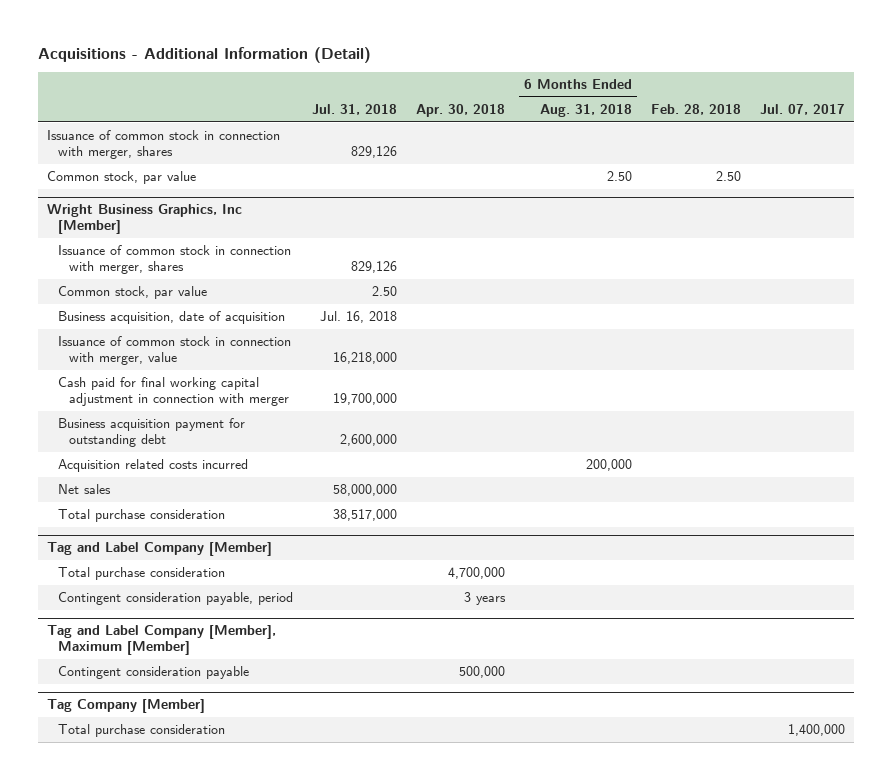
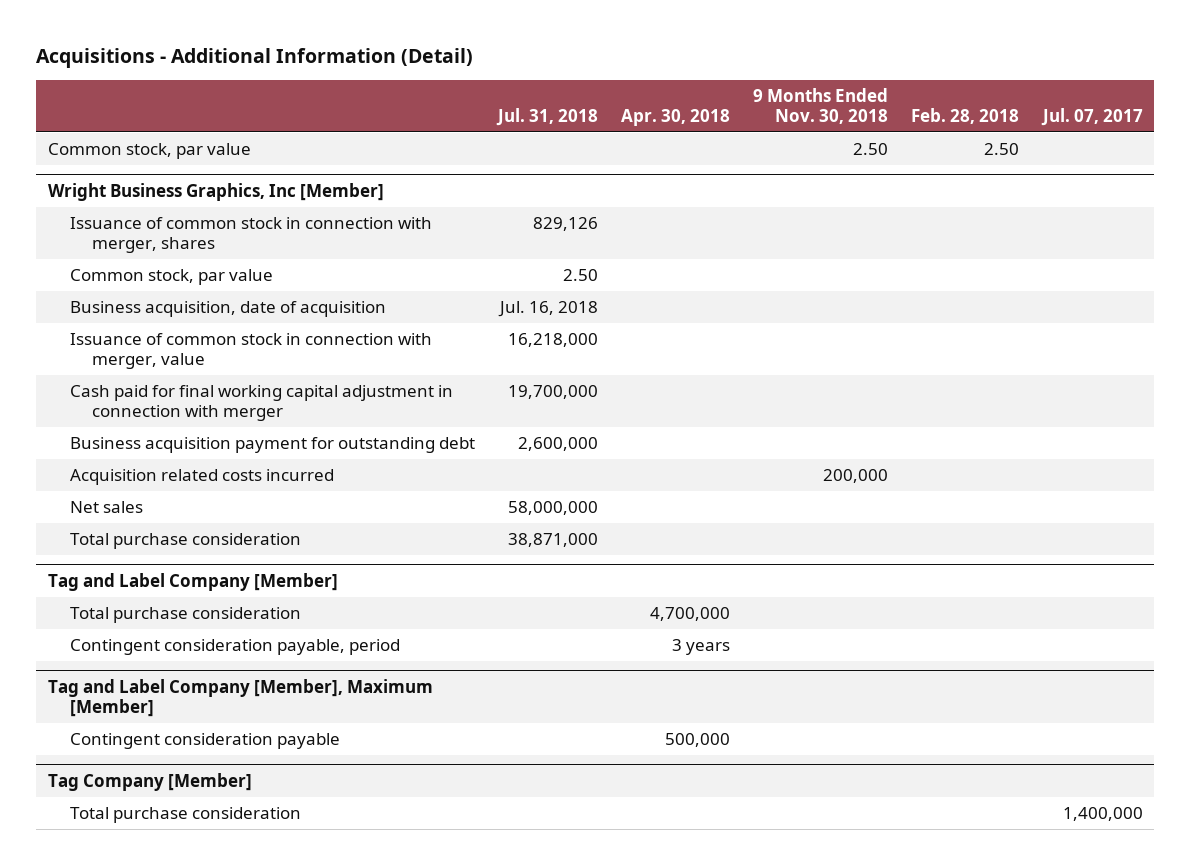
- | Jul. 31, 2018 | Apr. 30, 2018 | 6 Months Ended Aug. 31, 2018 | Feb. 28, 2018 | Jul. 07, 2017
+ | Jul. 31, 2018 | Apr. 30, 2018 | 9 Months Ended Nov. 30, 2018 | Feb. 28, 2018 | Jul. 07, 2017
- Issuance of common stock in connection with merger, shares | 829,126 | | | |
@ Wright Business Graphics, Inc [Member]
- Total purchase consideration | 38,517,000 | | | |
+ Total purchase consideration | 38,871,000 | | | |

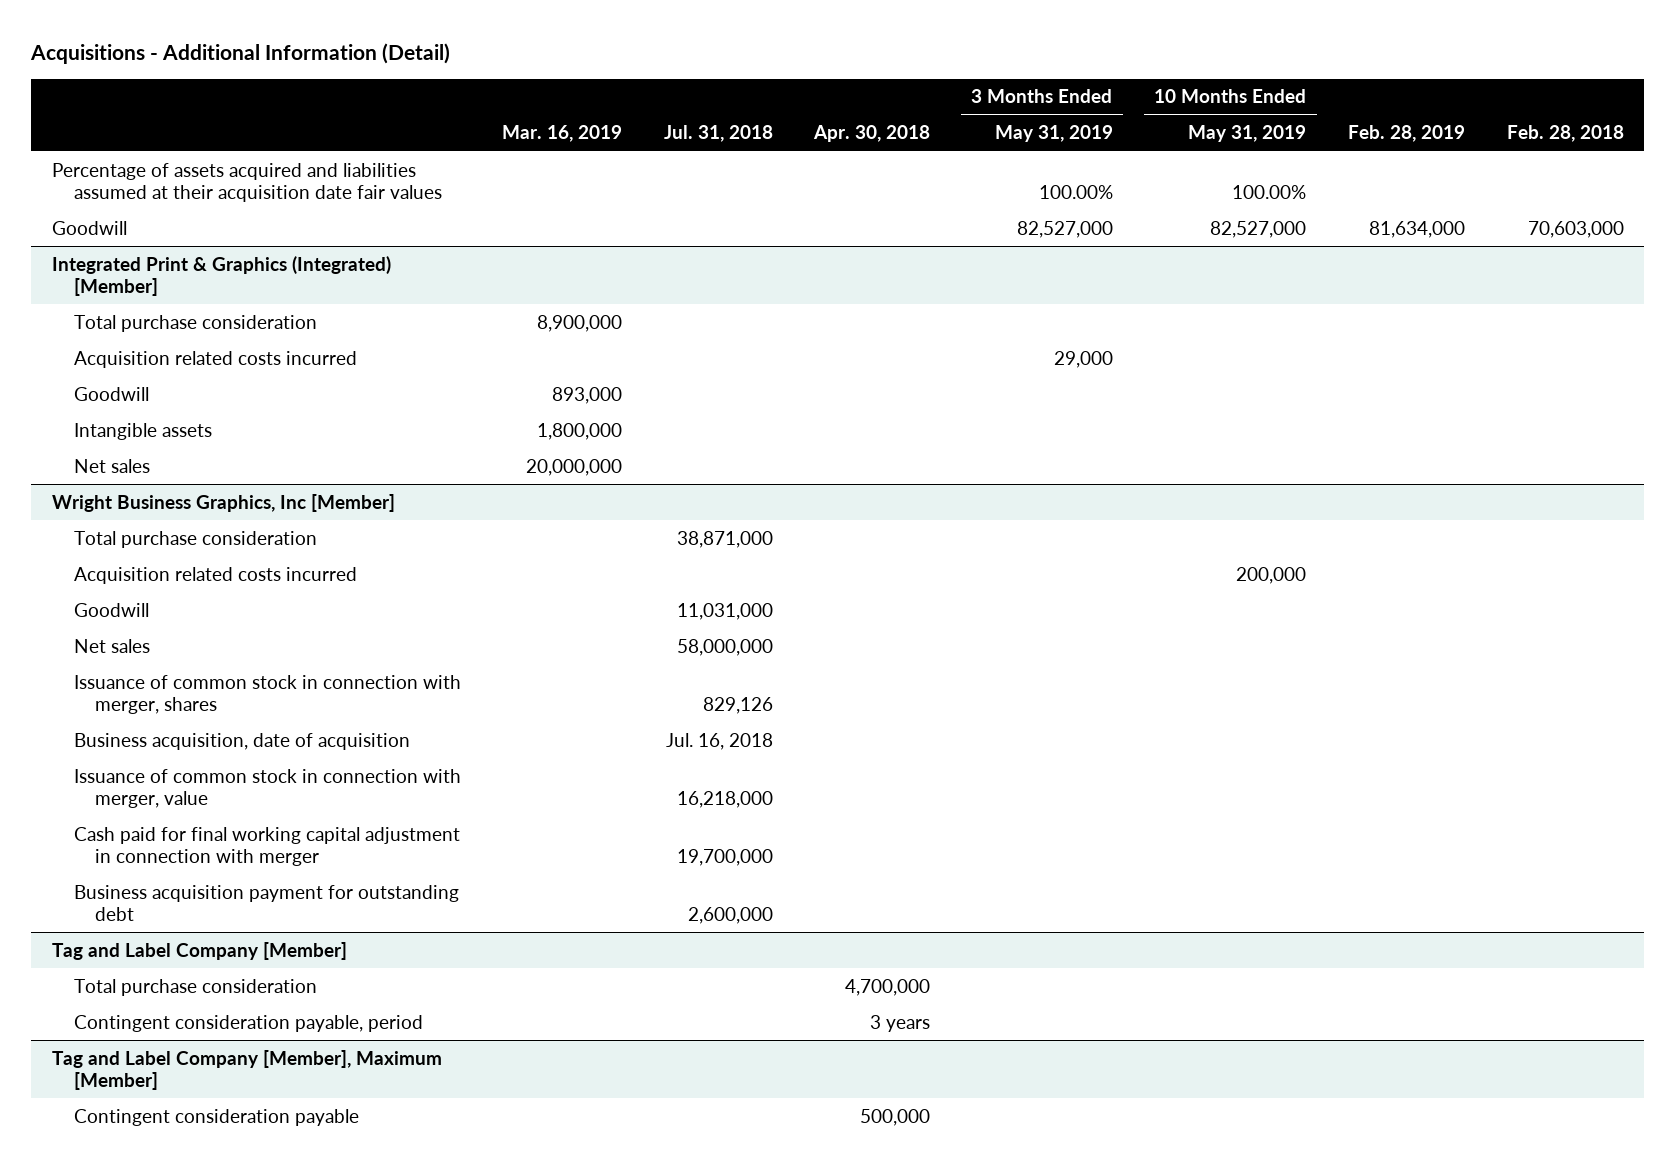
- | Jul. 31, 2018 | Apr. 30, 2018 | 9 Months Ended Nov. 30, 2018 | Feb. 28, 2018 | Jul. 07, 2017
+ | Mar. 16, 2019 | Jul. 31, 2018 | Apr. 30, 2018 | 3 Months Ended May 31, 2019 | 10 Months Ended May 31, 2019 | Feb. 28, 2019 | Feb. 28, 2018
- Common stock, par value | | | 2.50 | 2.50 |
+ Percentage of assets acquired and liabilities assumed at their acquisition date fair values | | | | 100.00% | 100.00% | |
+ Goodwill | | | | 82,527,000 | 82,527,000 | 81,634,000 | 70,603,000
+ Integrated Print & Graphics (Integrated) [Member]
+ Total purchase consideration | 8,900,000 | | | | | |
+ Acquisition related costs incurred | | | | 29,000 | | |
+ Goodwill | 893,000 | | | | | |
+ Intangible assets | 1,800,000 | | | | | |
+ Net sales | 20,000,000 | | | | | |
@ Wright Business Graphics, Inc [Member]
moved up: Total purchase consideration | | 38,871,000 | | | | |
moved up: Acquisition related costs incurred | | | | | 200,000 | |
+ Goodwill | | 11,031,000 | | | | |
moved up: Net sales | | 58,000,000 | | | | |
- Common stock, par value | 2.50 | | | |
- Tag Company [Member]
- Total purchase consideration | | | | | 1,400,000

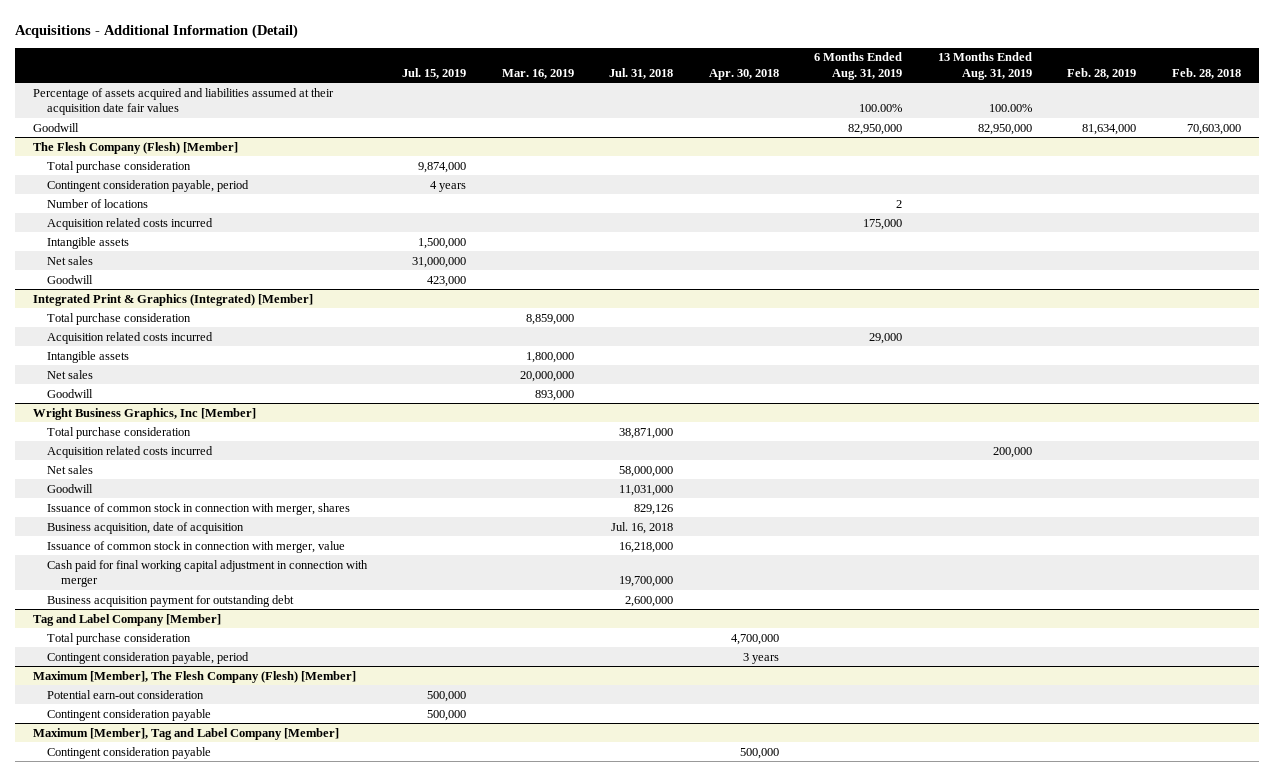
- | Mar. 16, 2019 | Jul. 31, 2018 | Apr. 30, 2018 | 3 Months Ended May 31, 2019 | 10 Months Ended May 31, 2019 | Feb. 28, 2019 | Feb. 28, 2018
+ | Jul. 15, 2019 | Mar. 16, 2019 | Jul. 31, 2018 | Apr. 30, 2018 | 6 Months Ended Aug. 31, 2019 | 13 Months Ended Aug. 31, 2019 | Feb. 28, 2019 | Feb. 28, 2018
+ The Flesh Company (Flesh) [Member]
+ Total purchase consideration | 9,874,000 | | | | | | |
+ Contingent consideration payable, period | 4 years | | | | | | |
+ Number of locations | | | | | 2 | | |
+ Acquisition related costs incurred | | | | | 175,000 | | |
+ Intangible assets | 1,500,000 | | | | | | |
+ Net sales | 31,000,000 | | | | | | |
+ Goodwill | 423,000 | | | | | | |
@ Integrated Print & Graphics (Integrated) [Member]
- Total purchase consideration | 8,900,000 | | | | | |
+ Total purchase consideration | | 8,859,000 | | | | | |
moved down: Goodwill | | 893,000 | | | | | |
@ Wright Business Graphics, Inc [Member]
moved down: Goodwill | | | 11,031,000 | | | | |
- Tag and Label Company [Member], Maximum [Member]
+ Maximum [Member], The Flesh Company (Flesh) [Member]
+ Potential earn-out consideration | 500,000 | | | | | | |
+ Contingent consideration payable | 500,000 | | | | | | |
+ Maximum [Member], Tag and Label Company [Member]

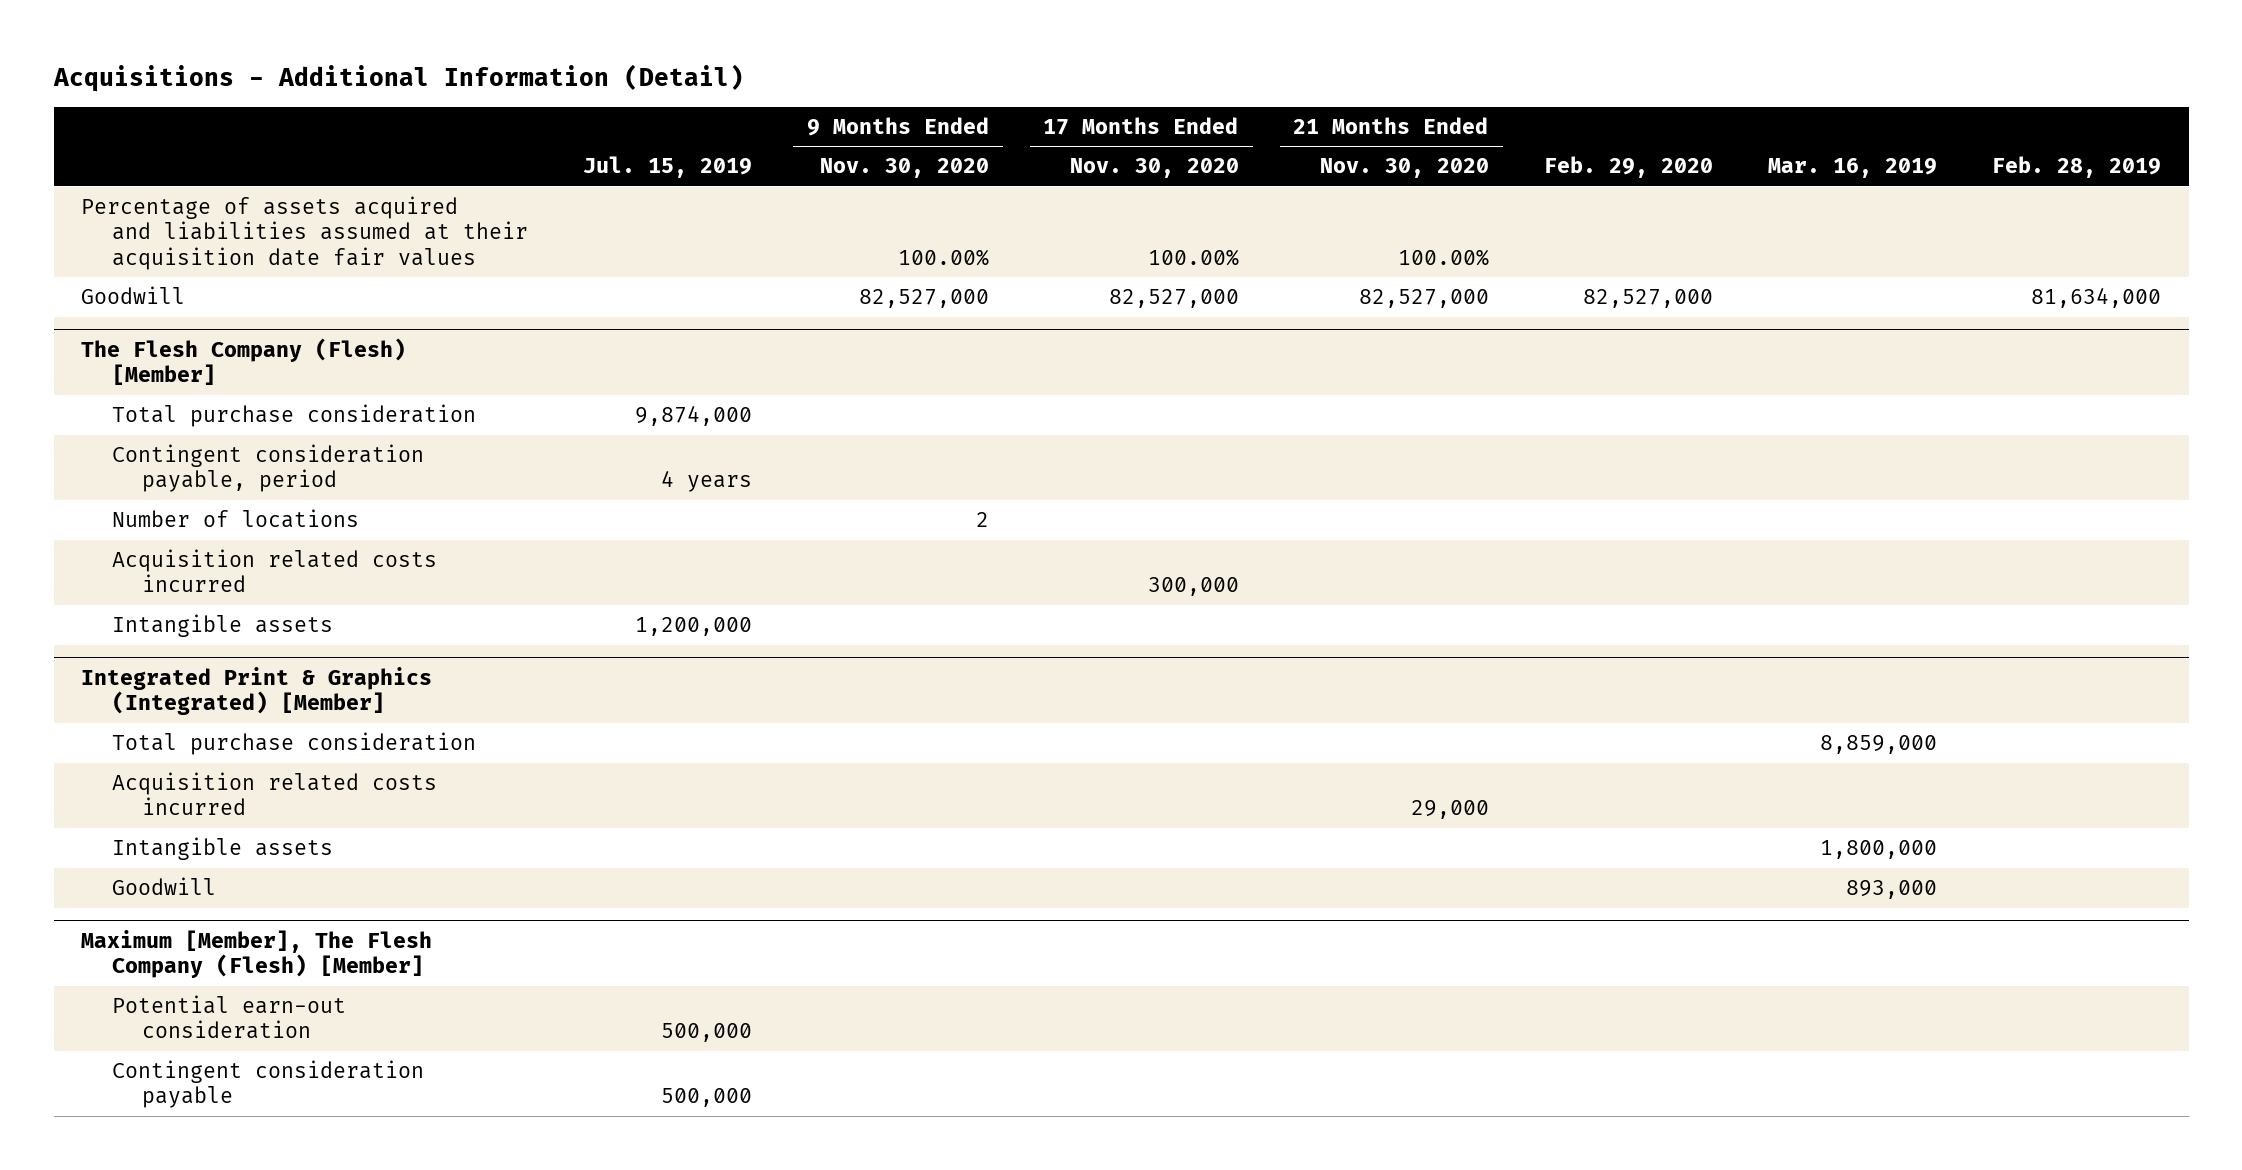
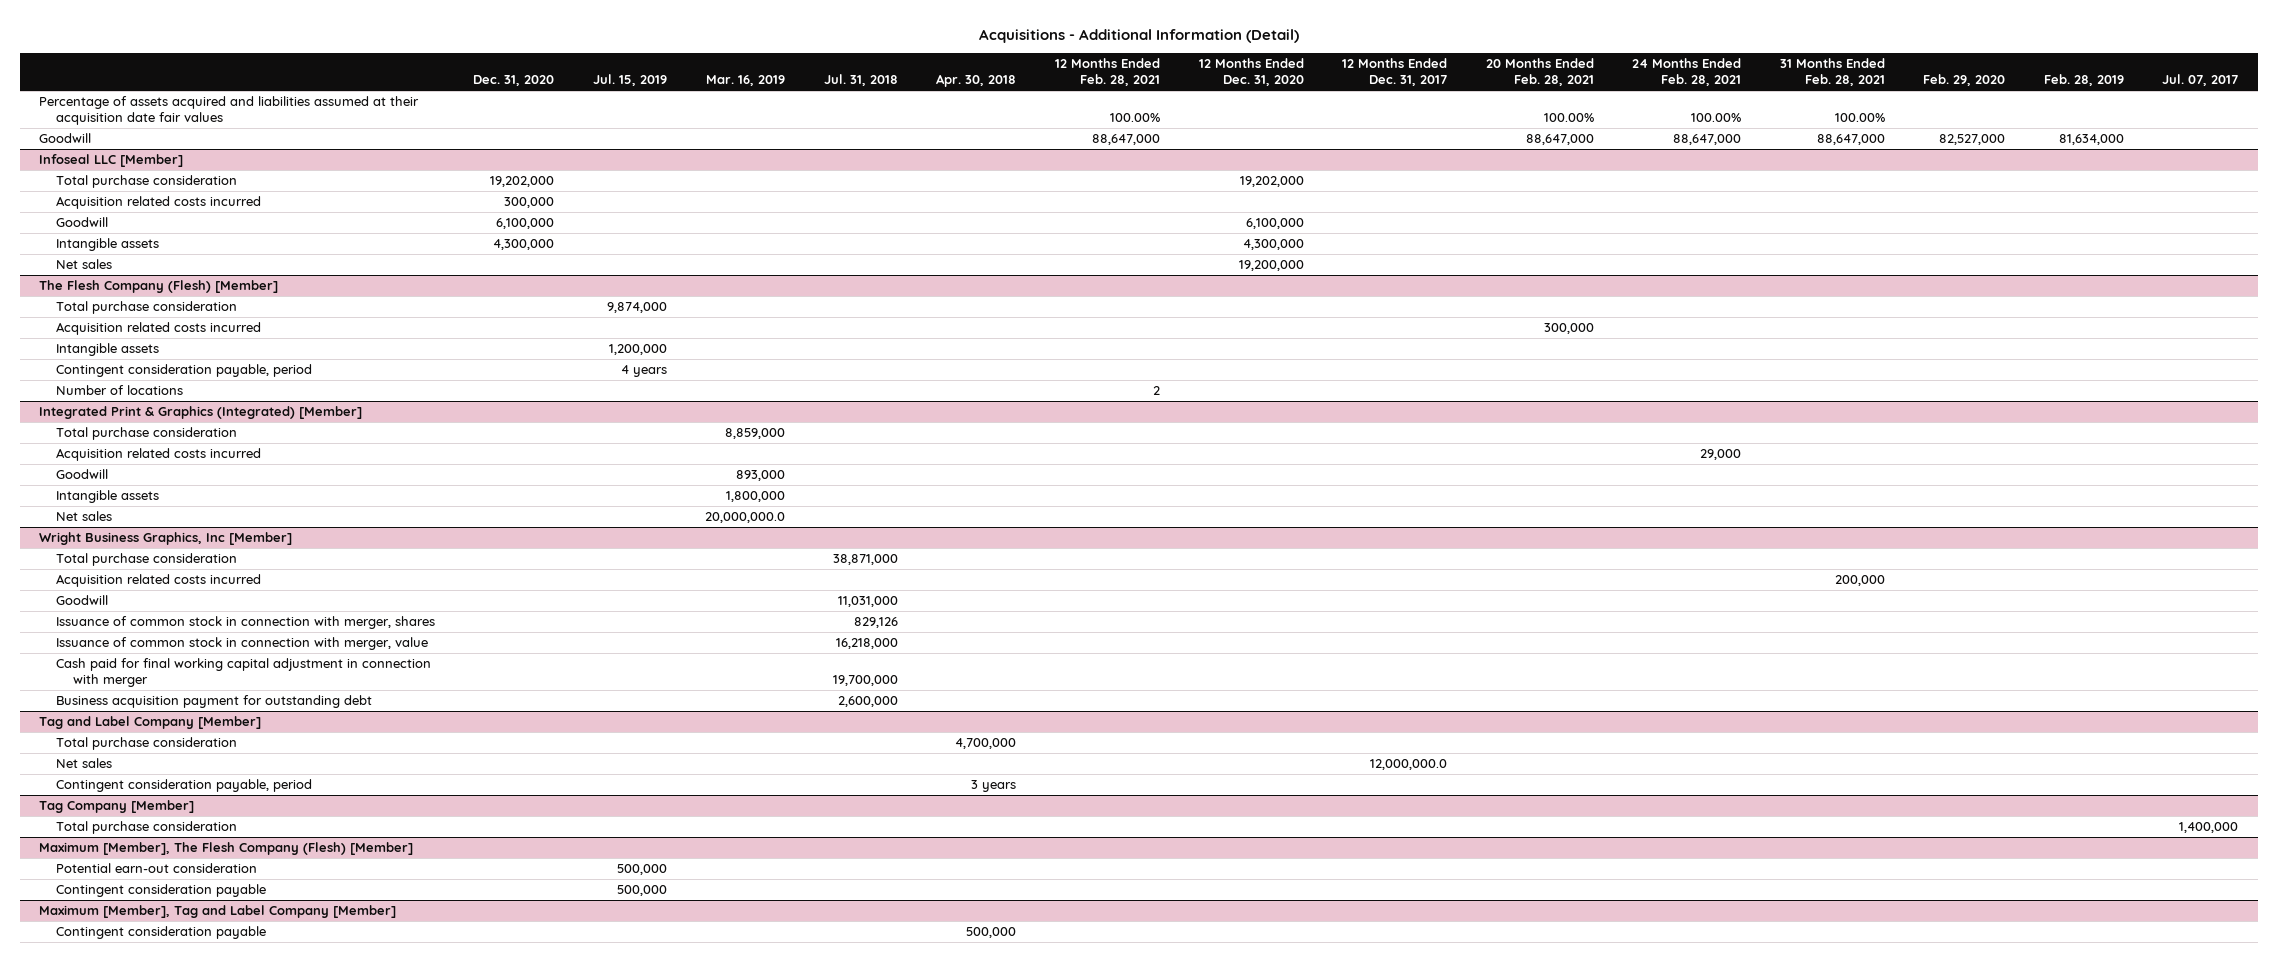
- | Jul. 15, 2019 | 9 Months Ended Nov. 30, 2020 | 17 Months Ended Nov. 30, 2020 | 21 Months Ended Nov. 30, 2020 | Feb. 29, 2020 | Mar. 16, 2019 | Feb. 28, 2019
+ | Dec. 31, 2020 | Jul. 15, 2019 | Mar. 16, 2019 | Jul. 31, 2018 | Apr. 30, 2018 | 12 Months Ended Feb. 28, 2021 | 12 Months Ended Dec. 31, 2020 | 12 Months Ended Dec. 31, 2017 | 20 Months Ended Feb. 28, 2021 | 24 Months Ended Feb. 28, 2021 | 31 Months Ended Feb. 28, 2021 | Feb. 29, 2020 | Feb. 28, 2019 | Jul. 07, 2017
+ Infoseal LLC [Member]
+ Total purchase consideration | 19,202,000 | | | | | | 19,202,000 | | | | | | |
+ Acquisition related costs incurred | 300,000 | | | | | | | | | | | | |
+ Goodwill | 6,100,000 | | | | | | 6,100,000 | | | | | | |
+ Intangible assets | 4,300,000 | | | | | | 4,300,000 | | | | | | |
+ Net sales | | | | | | | 19,200,000 | | | | | | |
@ The Flesh Company (Flesh) [Member]
moved down: Contingent consideration payable, period | | 4 years | | | | | | | | | | | |
moved down: Number of locations | | | | | | 2 | | | | | | | |
@ Integrated Print & Graphics (Integrated) [Member]
moved down: Intangible assets | | | 1,800,000 | | | | | | | | | | |
+ Net sales | | | 20,000,000.0 | | | | | | | | | | |
+ Wright Business Graphics, Inc [Member]
+ Total purchase consideration | | | | 38,871,000 | | | | | | | | | |
+ Acquisition related costs incurred | | | | | | | | | | | 200,000 | | |
+ Goodwill | | | | 11,031,000 | | | | | | | | | |
+ Issuance of common stock in connection with merger, shares | | | | 829,126 | | | | | | | | | |
+ Issuance of common stock in connection with merger, value | | | | 16,218,000 | | | | | | | | | |
+ Cash paid for final working capital adjustment in connection with merger | | | | 19,700,000 | | | | | | | | | |
+ Business acquisition payment for outstanding debt | | | | 2,600,000 | | | | | | | | | |
+ Tag and Label Company [Member]
+ Total purchase consideration | | | | | 4,700,000 | | | | | | | | |
+ Net sales | | | | | | | | 12,000,000.0 | | | | | |
+ Contingent consideration payable, period | | | | | 3 years | | | | | | | | |
+ Tag Company [Member]
+ Total purchase consideration | | | | | | | | | | | | | | 1,400,000
+ Maximum [Member], Tag and Label Company [Member]
+ Contingent consideration payable | | | | | 500,000 | | | | | | | | |

